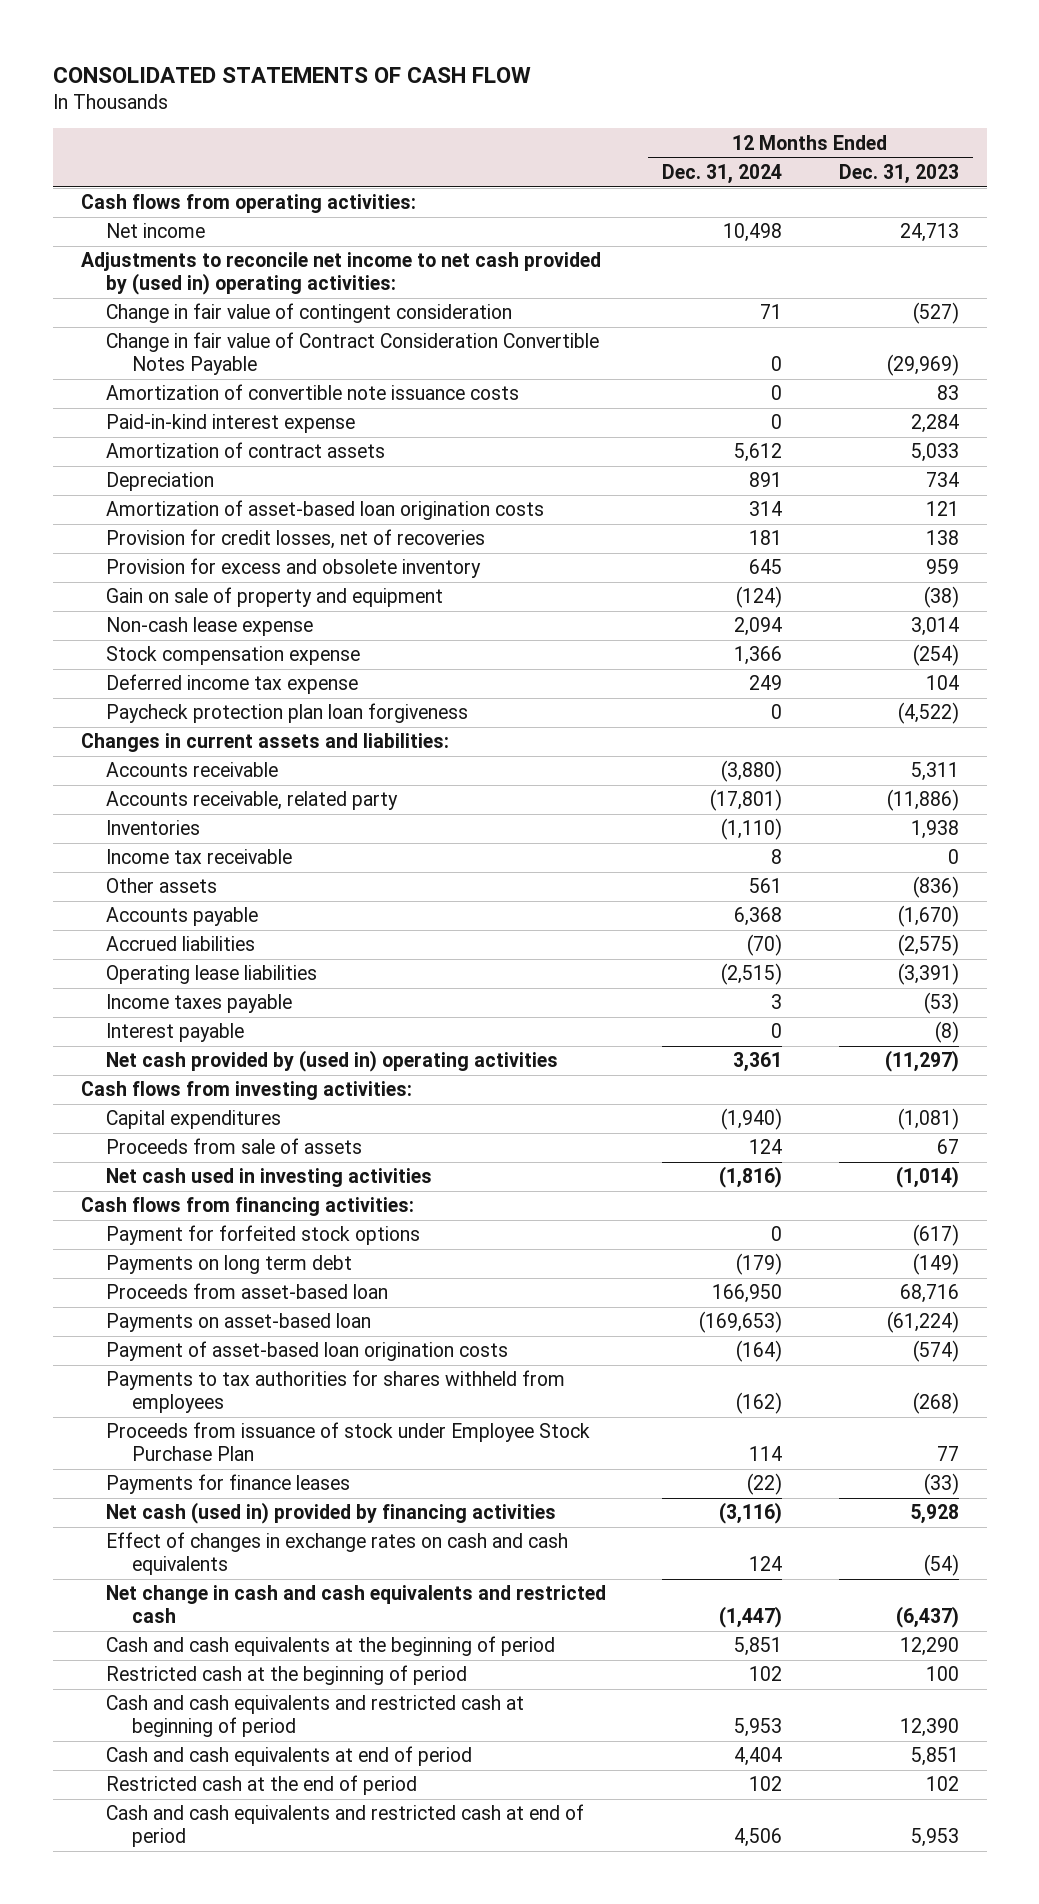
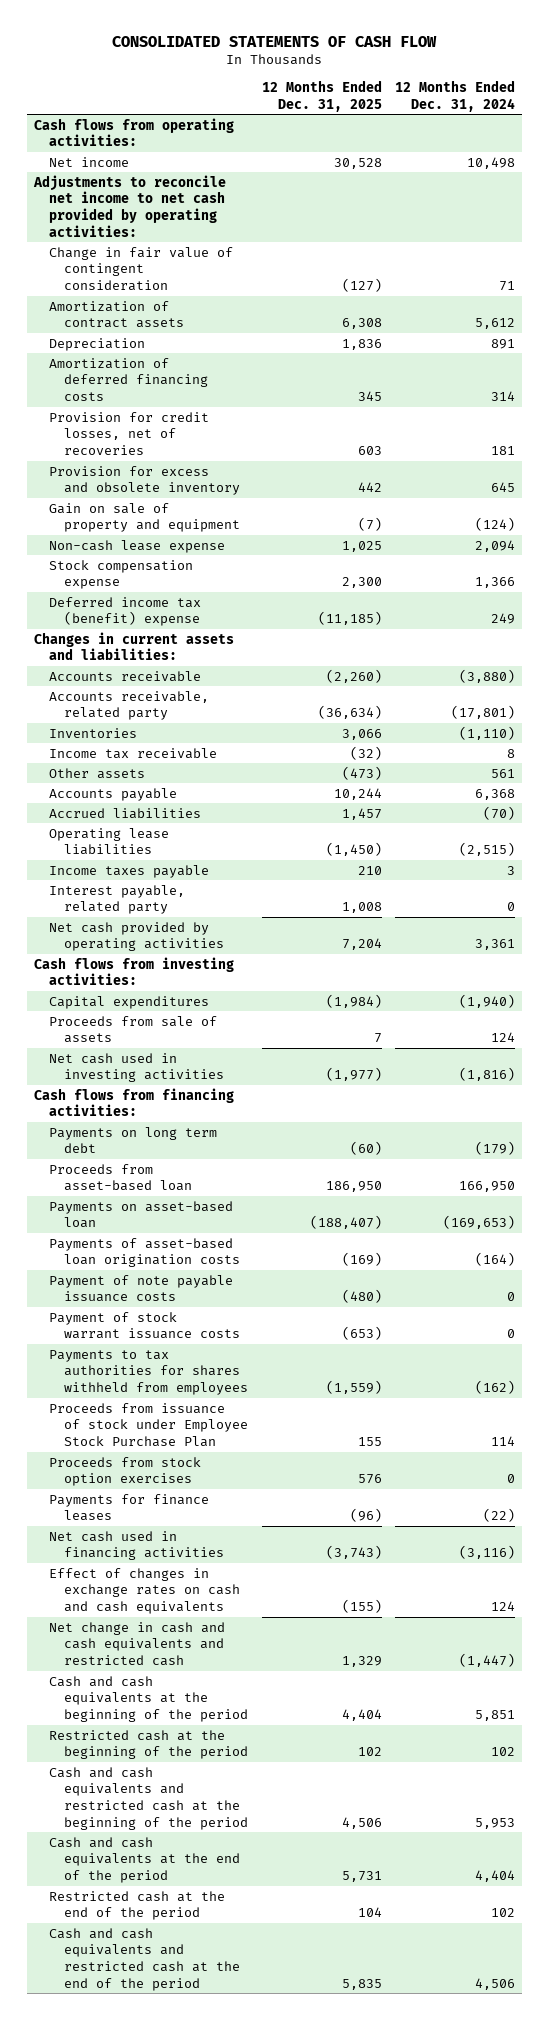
- | 12 Months Ended Dec. 31, 2024 | 12 Months Ended Dec. 31, 2023
+ | 12 Months Ended Dec. 31, 2025 | 12 Months Ended Dec. 31, 2024
- Adjustments to reconcile net income to net cash provided by (used in) operating activities:
+ Adjustments to reconcile net income to net cash provided by operating activities:
- Change in fair value of Contract Consideration Convertible Notes Payable | 0 | (29,969)
- Amortization of convertible note issuance costs | 0 | 83
- Paid-in-kind interest expense | 0 | 2,284
- Amortization of asset-based loan origination costs | 314 | 121
+ Amortization of deferred financing costs | 345 | 314
- Deferred income tax expense | 249 | 104
- Paycheck protection plan loan forgiveness | 0 | (4,522)
+ Deferred income tax (benefit) expense | (11,185) | 249
- Interest payable | 0 | (8)
- Net cash provided by (used in) operating activities | 3,361 | (11,297)
+ Interest payable, related party | 1,008 | 0
+ Net cash provided by operating activities | 7,204 | 3,361
- Payment for forfeited stock options | 0 | (617)
- Payment of asset-based loan origination costs | (164) | (574)
+ Payments of asset-based loan origination costs | (169) | (164)
+ Payment of note payable issuance costs | (480) | 0
+ Payment of stock warrant issuance costs | (653) | 0
+ Proceeds from stock option exercises | 576 | 0
- Net cash (used in) provided by financing activities | (3,116) | 5,928
+ Net cash used in financing activities | (3,743) | (3,116)
- Cash and cash equivalents at the beginning of period | 5,851 | 12,290
- Restricted cash at the beginning of period | 102 | 100
- Cash and cash equivalents and restricted cash at beginning of period | 5,953 | 12,390
- Cash and cash equivalents at end of period | 4,404 | 5,851
- Restricted cash at the end of period | 102 | 102
- Cash and cash equivalents and restricted cash at end of period | 4,506 | 5,953
+ Cash and cash equivalents at the beginning of the period | 4,404 | 5,851
+ Restricted cash at the beginning of the period | 102 | 102
+ Cash and cash equivalents and restricted cash at the beginning of the period | 4,506 | 5,953
+ Cash and cash equivalents at the end of the period | 5,731 | 4,404
+ Restricted cash at the end of the period | 104 | 102
+ Cash and cash equivalents and restricted cash at the end of the period | 5,835 | 4,506

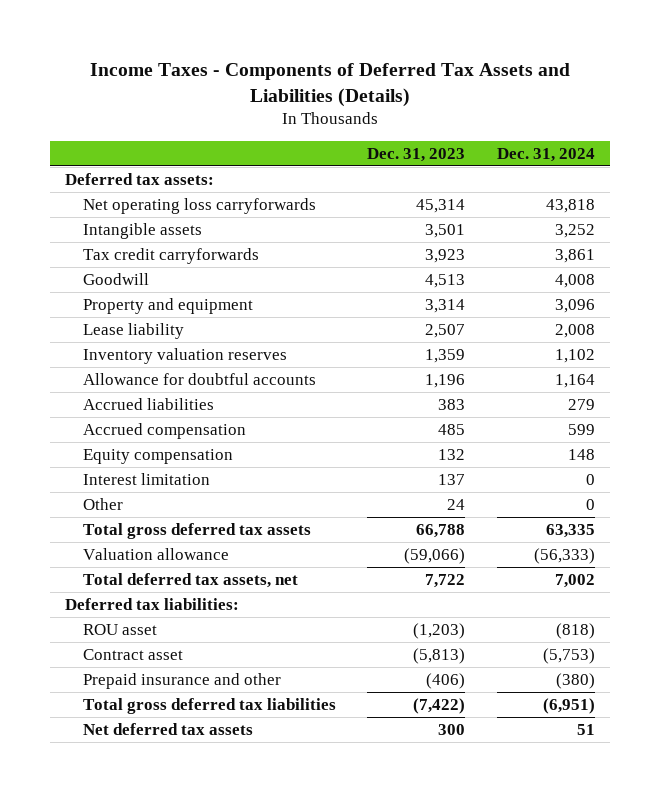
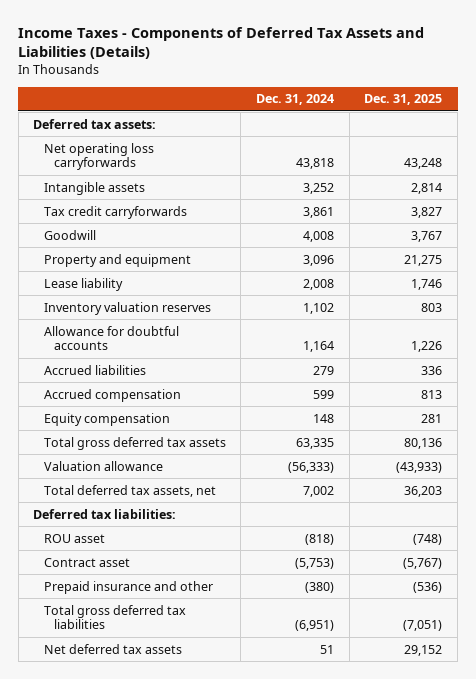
- | Dec. 31, 2023 | Dec. 31, 2024
+ | Dec. 31, 2024 | Dec. 31, 2025
- Interest limitation | 137 | 0
- Other | 24 | 0

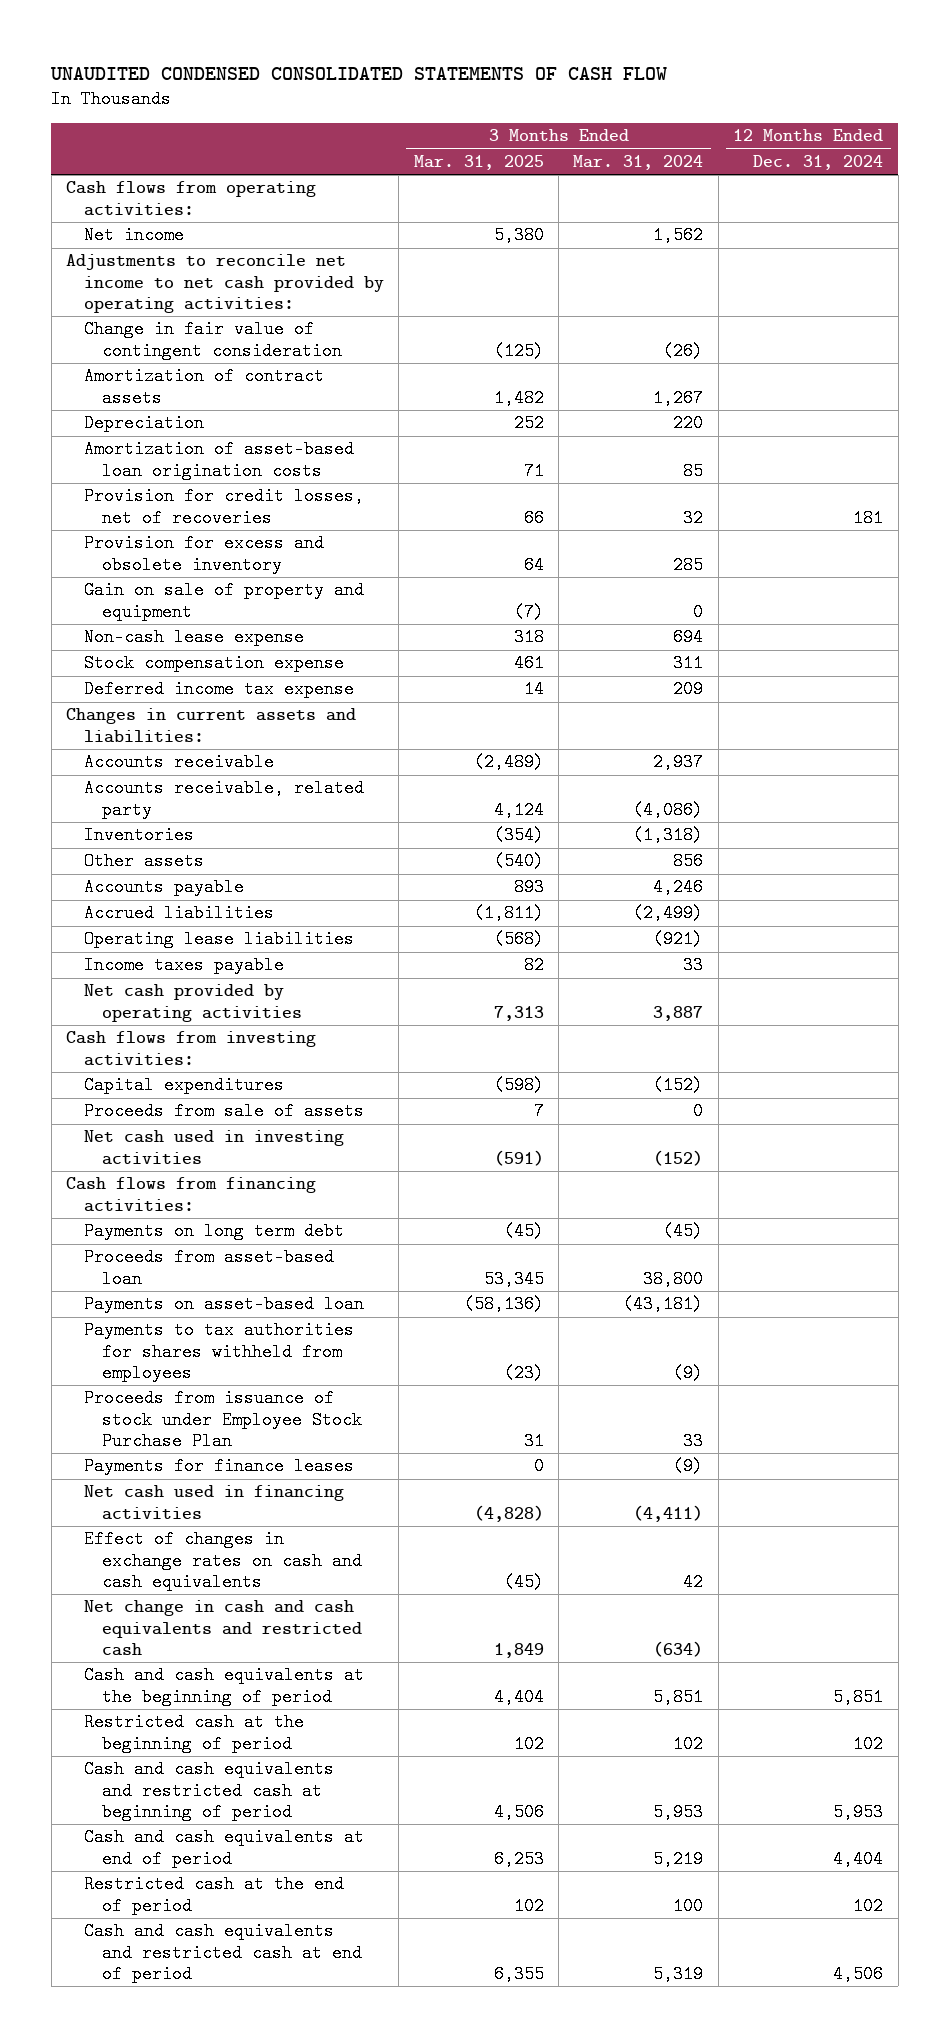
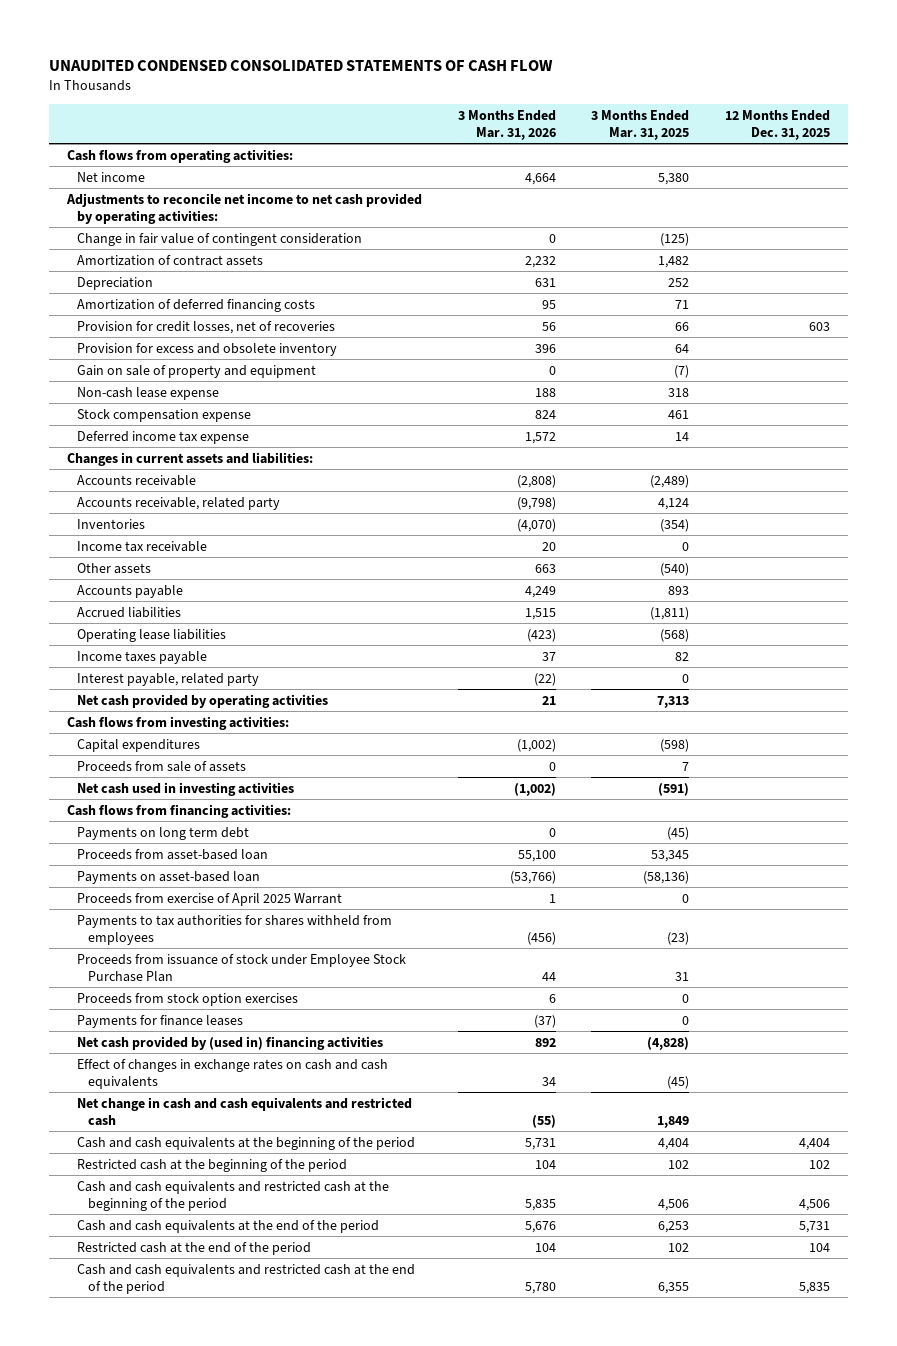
- | 3 Months Ended Mar. 31, 2025 | 3 Months Ended Mar. 31, 2024 | 12 Months Ended Dec. 31, 2024
+ | 3 Months Ended Mar. 31, 2026 | 3 Months Ended Mar. 31, 2025 | 12 Months Ended Dec. 31, 2025
- Amortization of asset-based loan origination costs | 71 | 85 |
+ Amortization of deferred financing costs | 95 | 71 |
+ Income tax receivable | 20 | 0 |
+ Interest payable, related party | (22) | 0 |
+ Proceeds from exercise of April 2025 Warrant | 1 | 0 |
+ Proceeds from stock option exercises | 6 | 0 |
- Net cash used in financing activities | (4,828) | (4,411) |
+ Net cash provided by (used in) financing activities | 892 | (4,828) |
- Cash and cash equivalents at the beginning of period | 4,404 | 5,851 | 5,851
- Restricted cash at the beginning of period | 102 | 102 | 102
- Cash and cash equivalents and restricted cash at beginning of period | 4,506 | 5,953 | 5,953
- Cash and cash equivalents at end of period | 6,253 | 5,219 | 4,404
- Restricted cash at the end of period | 102 | 100 | 102
- Cash and cash equivalents and restricted cash at end of period | 6,355 | 5,319 | 4,506
+ Cash and cash equivalents at the beginning of the period | 5,731 | 4,404 | 4,404
+ Restricted cash at the beginning of the period | 104 | 102 | 102
+ Cash and cash equivalents and restricted cash at the beginning of the period | 5,835 | 4,506 | 4,506
+ Cash and cash equivalents at the end of the period | 5,676 | 6,253 | 5,731
+ Restricted cash at the end of the period | 104 | 102 | 104
+ Cash and cash equivalents and restricted cash at the end of the period | 5,780 | 6,355 | 5,835

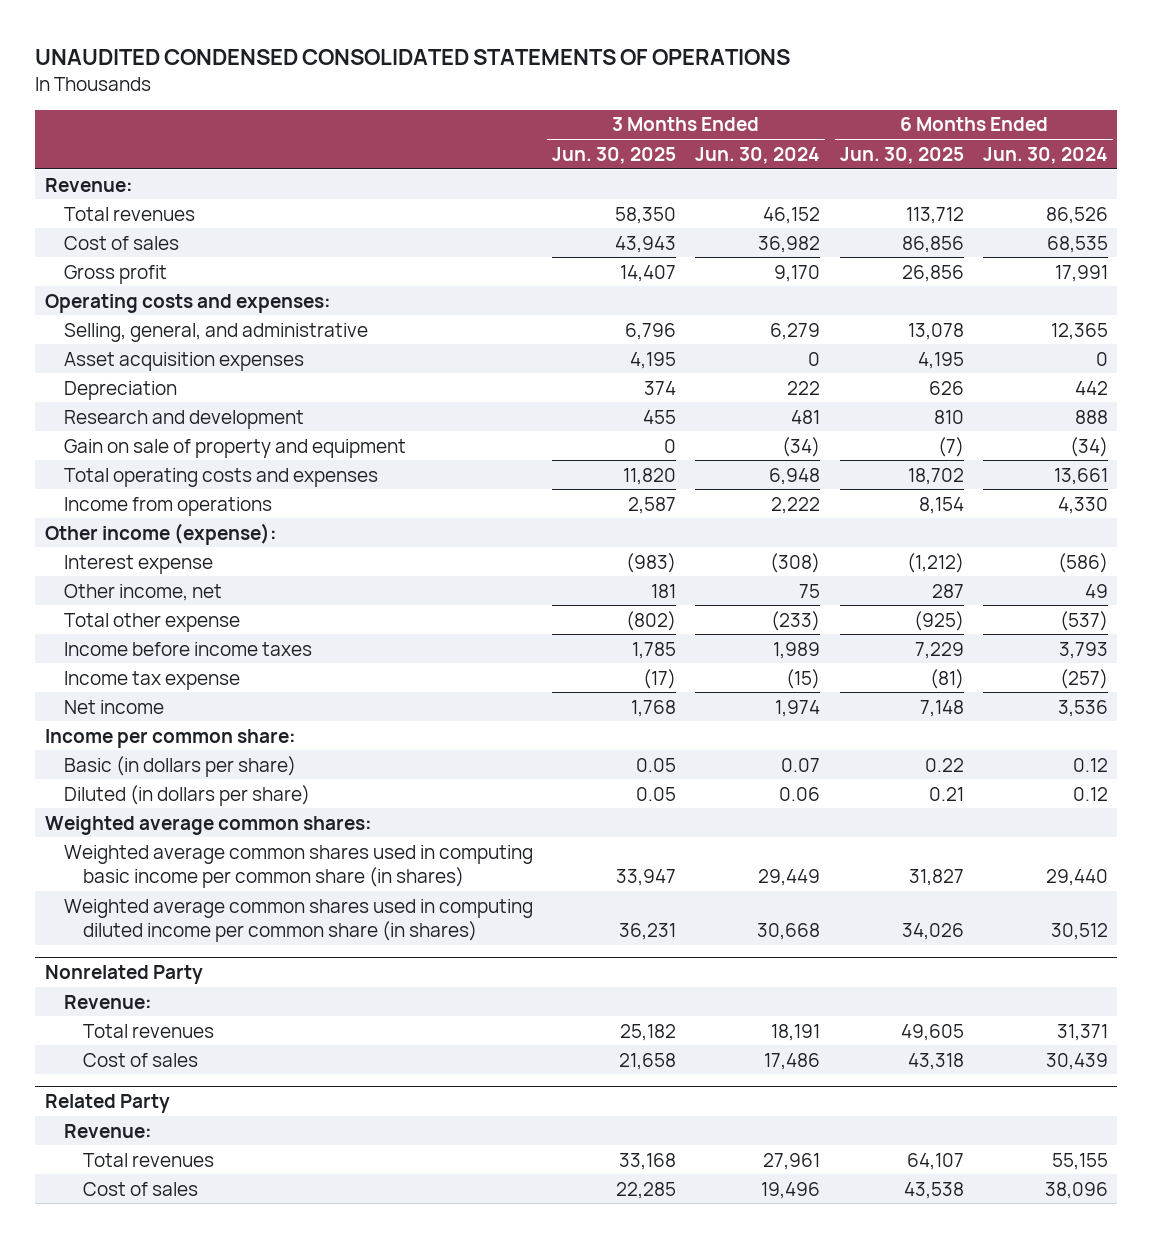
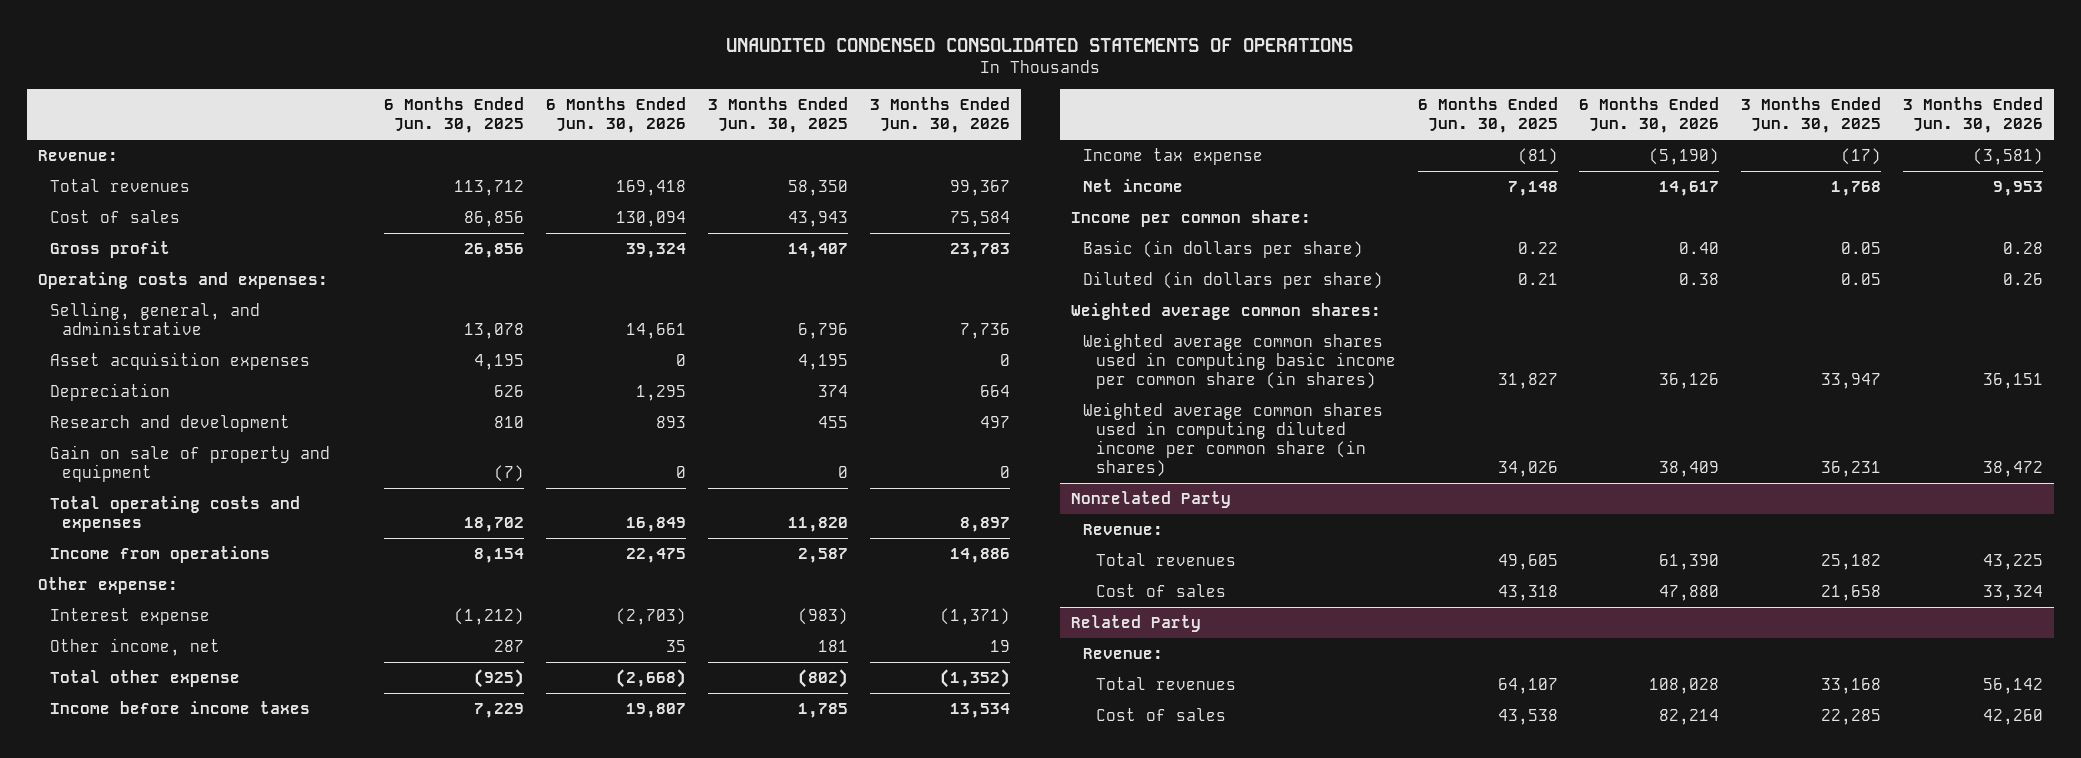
- | 3 Months Ended Jun. 30, 2025 | 3 Months Ended Jun. 30, 2024 | 6 Months Ended Jun. 30, 2025 | 6 Months Ended Jun. 30, 2024
+ | 6 Months Ended Jun. 30, 2025 | 6 Months Ended Jun. 30, 2026 | 3 Months Ended Jun. 30, 2025 | 3 Months Ended Jun. 30, 2026
- Other income (expense):
+ Other expense:

